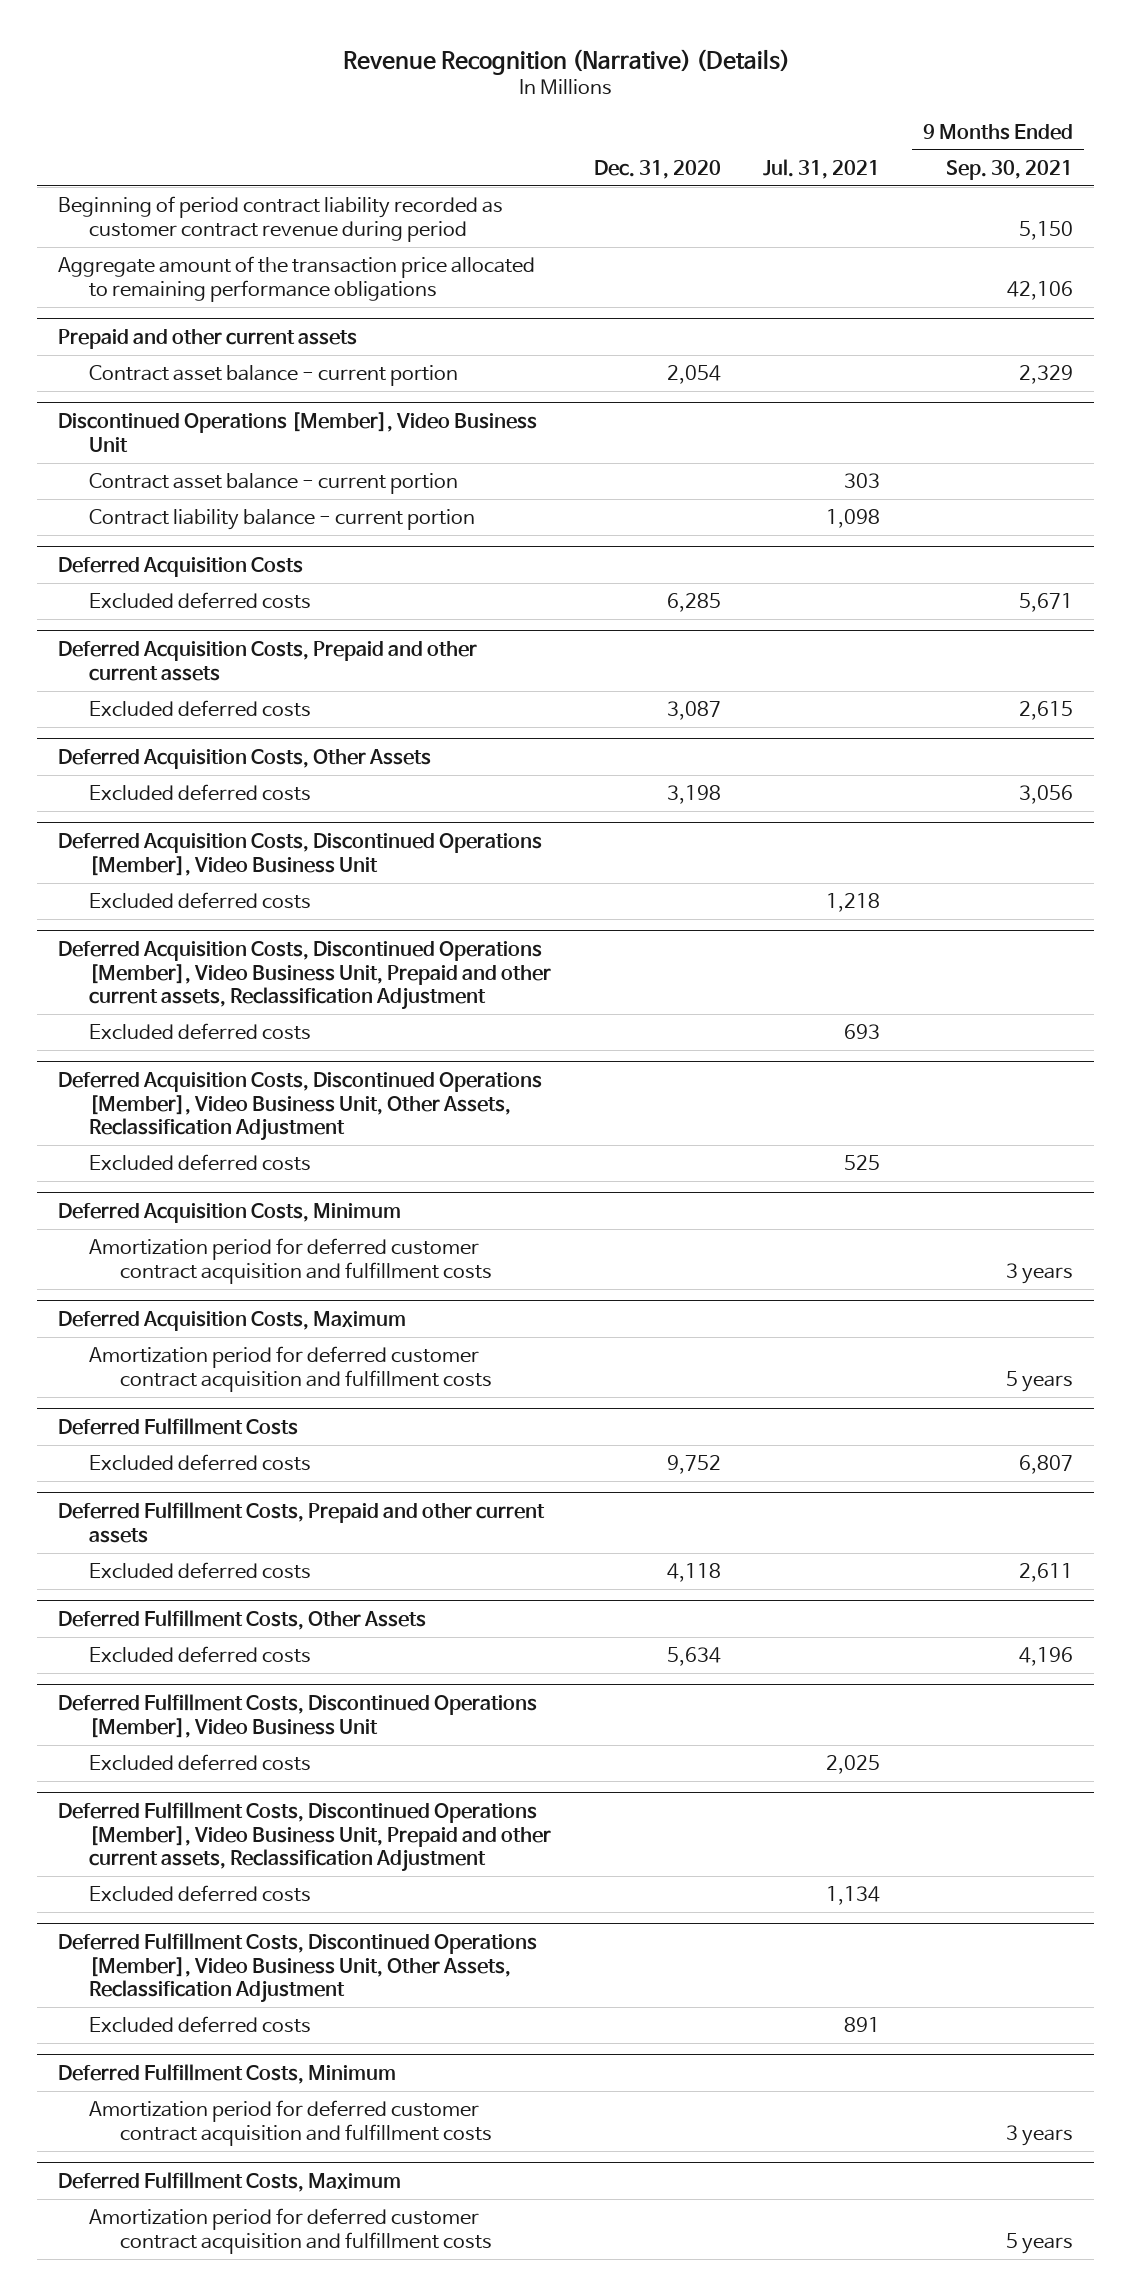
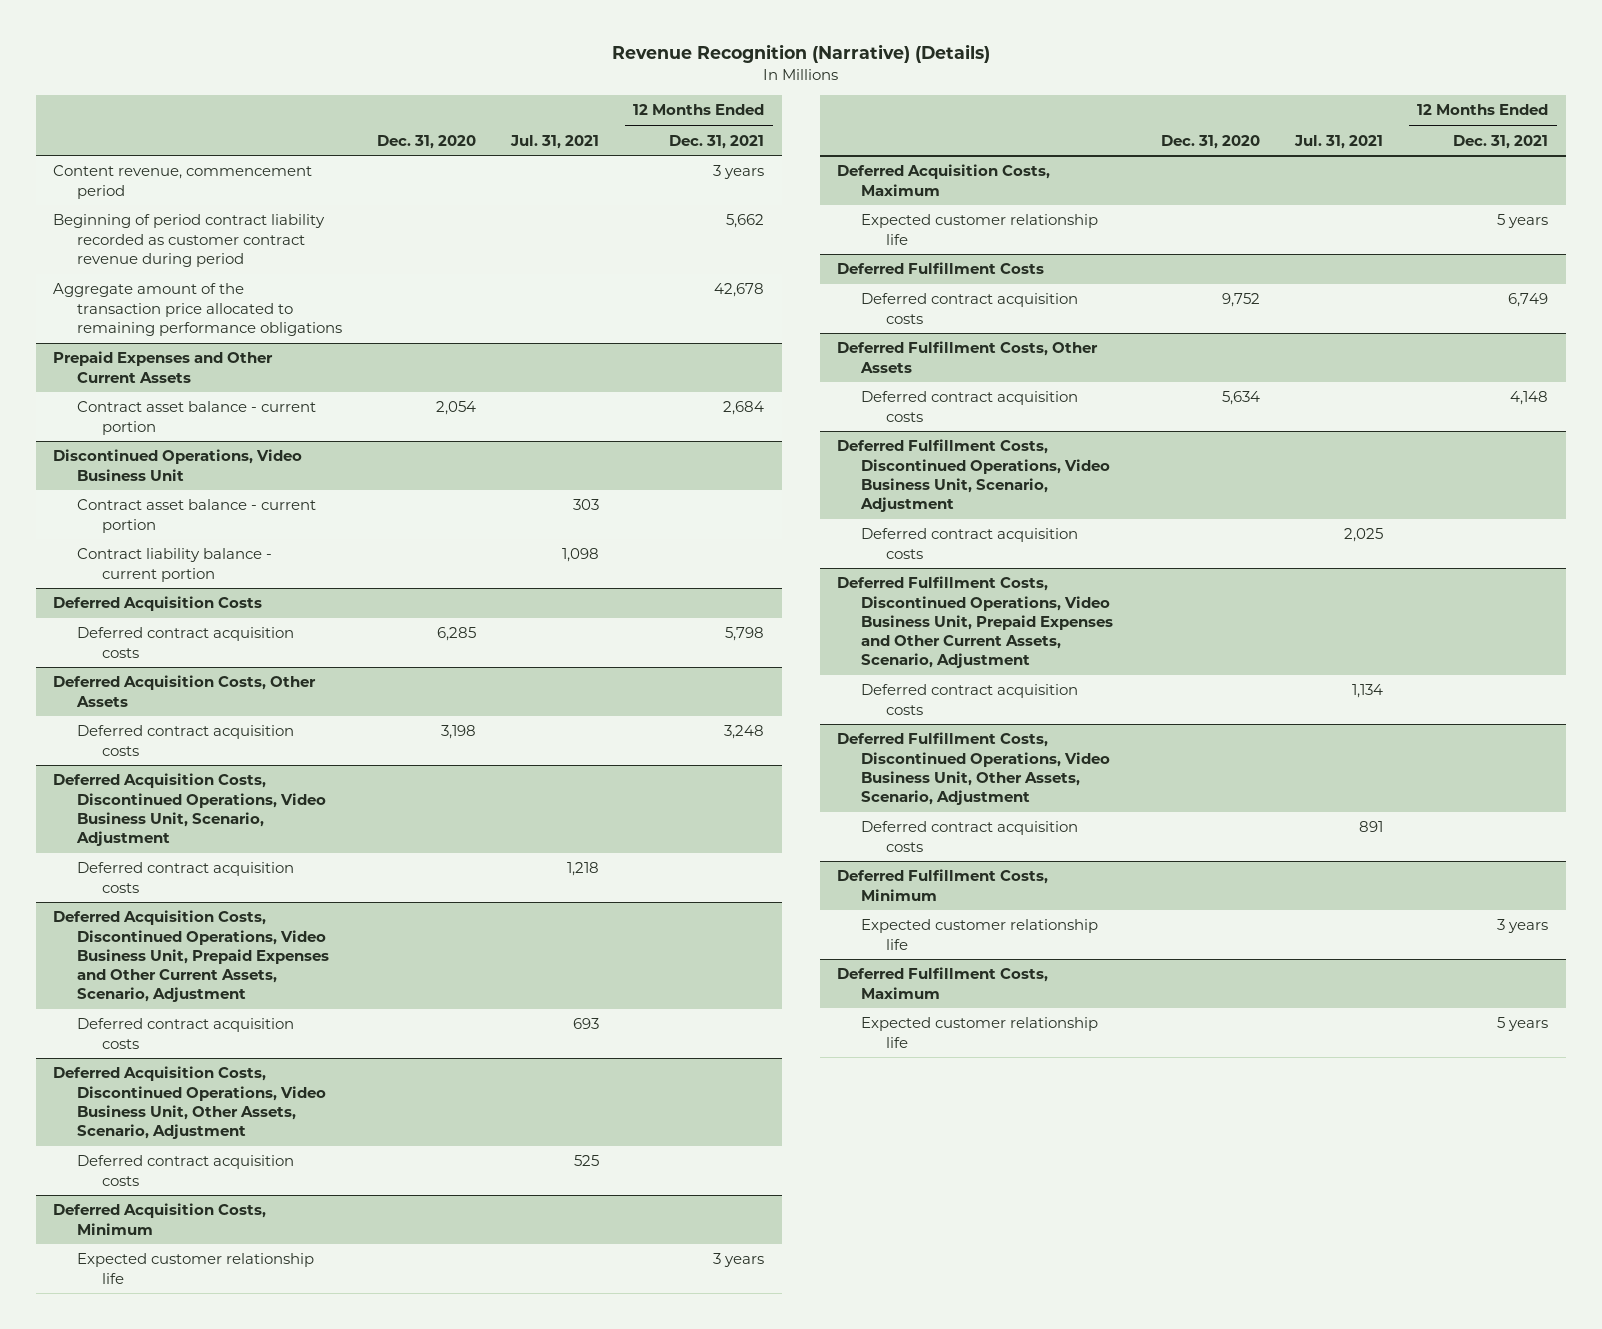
- | Dec. 31, 2020 | Jul. 31, 2021 | 9 Months Ended Sep. 30, 2021
+ | Dec. 31, 2020 | Jul. 31, 2021 | 12 Months Ended Dec. 31, 2021
+ Content revenue, commencement period | | | 3 years
- Prepaid and other current assets
+ Prepaid Expenses and Other Current Assets
- Discontinued Operations [Member], Video Business Unit
+ Discontinued Operations, Video Business Unit
@ Deferred Acquisition Costs
- Excluded deferred costs | 6,285 | | 5,671
- Deferred Acquisition Costs, Prepaid and other current assets
- Excluded deferred costs | 3,087 | | 2,615
@ Deferred Acquisition Costs
+ Deferred contract acquisition costs | 6,285 | | 5,798
@ Deferred Acquisition Costs, Other Assets
- Excluded deferred costs | 3,198 | | 3,056
- Deferred Acquisition Costs, Discontinued Operations [Member], Video Business Unit
- Excluded deferred costs | | 1,218 |
- Deferred Acquisition Costs, Discontinued Operations [Member], Video Business Unit, Prepaid and other current assets, Reclassification Adjustment
- Excluded deferred costs | | 693 |
- Deferred Acquisition Costs, Discontinued Operations [Member], Video Business Unit, Other Assets, Reclassification Adjustment
- Excluded deferred costs | | 525 |
@ Deferred Acquisition Costs, Other Assets
+ Deferred contract acquisition costs | 3,198 | | 3,248
+ Deferred Acquisition Costs, Discontinued Operations, Video Business Unit, Scenario, Adjustment
+ Deferred contract acquisition costs | | 1,218 |
+ Deferred Acquisition Costs, Discontinued Operations, Video Business Unit, Prepaid Expenses and Other Current Assets, Scenario, Adjustment
+ Deferred contract acquisition costs | | 693 |
+ Deferred Acquisition Costs, Discontinued Operations, Video Business Unit, Other Assets, Scenario, Adjustment
+ Deferred contract acquisition costs | | 525 |
@ Deferred Acquisition Costs, Minimum
- Amortization period for deferred customer contract acquisition and fulfillment costs | | | 3 years
+ Expected customer relationship life | | | 3 years
@ Deferred Acquisition Costs, Maximum
- Amortization period for deferred customer contract acquisition and fulfillment costs | | | 5 years
+ Expected customer relationship life | | | 5 years
@ Deferred Fulfillment Costs
- Excluded deferred costs | 9,752 | | 6,807
- Deferred Fulfillment Costs, Prepaid and other current assets
- Excluded deferred costs | 4,118 | | 2,611
@ Deferred Fulfillment Costs
+ Deferred contract acquisition costs | 9,752 | | 6,749
@ Deferred Fulfillment Costs, Other Assets
- Excluded deferred costs | 5,634 | | 4,196
- Deferred Fulfillment Costs, Discontinued Operations [Member], Video Business Unit
- Excluded deferred costs | | 2,025 |
- Deferred Fulfillment Costs, Discontinued Operations [Member], Video Business Unit, Prepaid and other current assets, Reclassification Adjustment
- Excluded deferred costs | | 1,134 |
- Deferred Fulfillment Costs, Discontinued Operations [Member], Video Business Unit, Other Assets, Reclassification Adjustment
- Excluded deferred costs | | 891 |
@ Deferred Fulfillment Costs, Other Assets
+ Deferred contract acquisition costs | 5,634 | | 4,148
+ Deferred Fulfillment Costs, Discontinued Operations, Video Business Unit, Scenario, Adjustment
+ Deferred contract acquisition costs | | 2,025 |
+ Deferred Fulfillment Costs, Discontinued Operations, Video Business Unit, Prepaid Expenses and Other Current Assets, Scenario, Adjustment
+ Deferred contract acquisition costs | | 1,134 |
+ Deferred Fulfillment Costs, Discontinued Operations, Video Business Unit, Other Assets, Scenario, Adjustment
+ Deferred contract acquisition costs | | 891 |
@ Deferred Fulfillment Costs, Minimum
- Amortization period for deferred customer contract acquisition and fulfillment costs | | | 3 years
+ Expected customer relationship life | | | 3 years
@ Deferred Fulfillment Costs, Maximum
- Amortization period for deferred customer contract acquisition and fulfillment costs | | | 5 years
+ Expected customer relationship life | | | 5 years

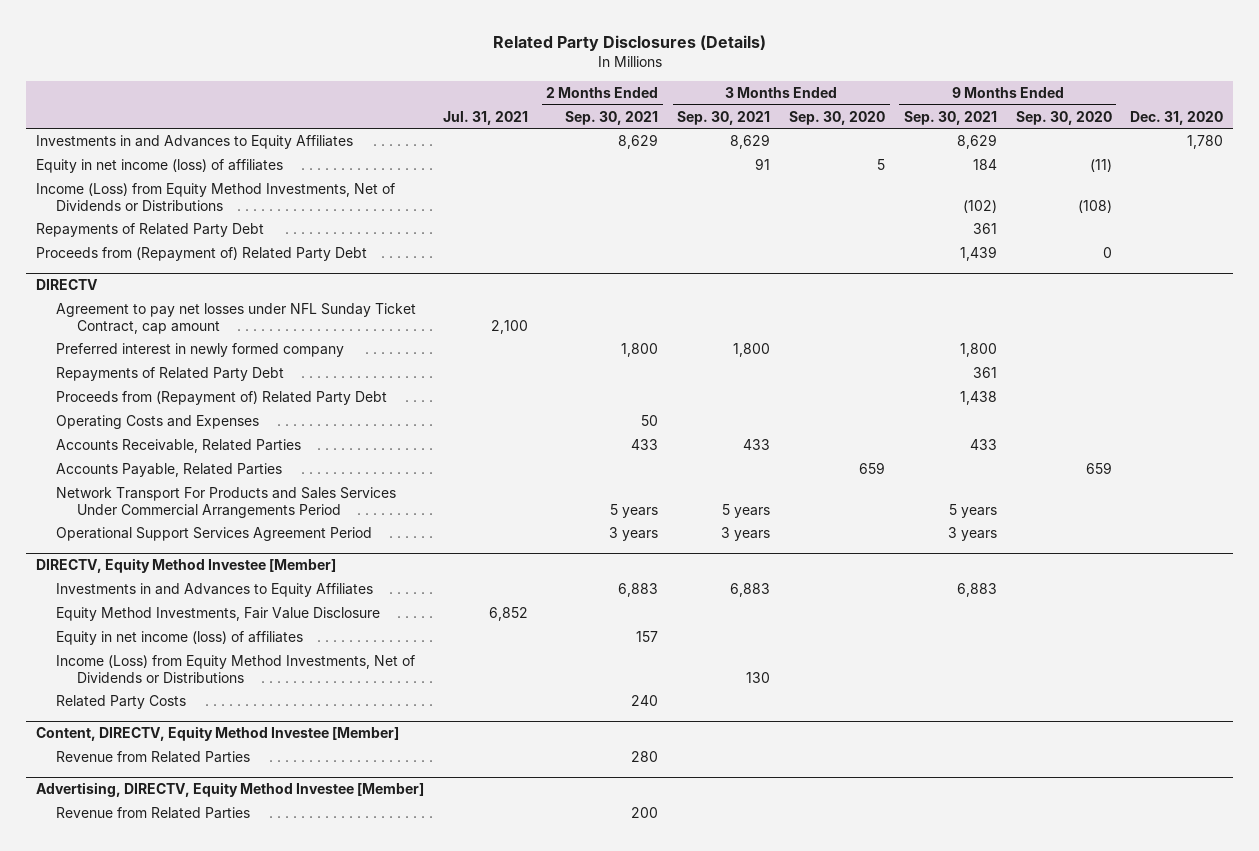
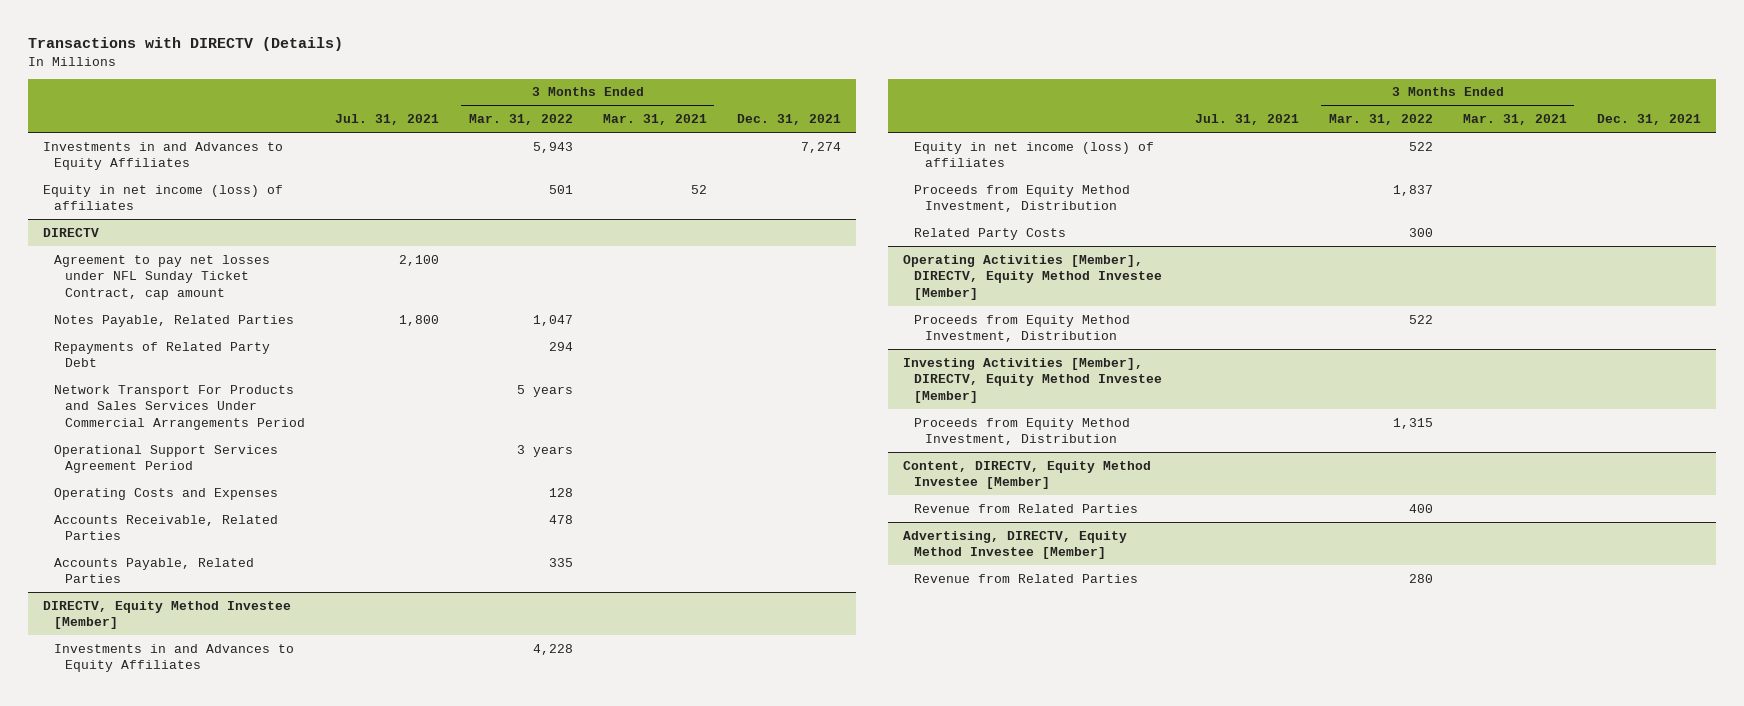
- Related Party Disclosures (Details)
+ Transactions with DIRECTV (Details)
- | Jul. 31, 2021 | 2 Months Ended Sep. 30, 2021 | 3 Months Ended Sep. 30, 2021 | 3 Months Ended Sep. 30, 2020 | 9 Months Ended Sep. 30, 2021 | 9 Months Ended Sep. 30, 2020 | Dec. 31, 2020
+ | Jul. 31, 2021 | 3 Months Ended Mar. 31, 2022 | 3 Months Ended Mar. 31, 2021 | Dec. 31, 2021
- Income (Loss) from Equity Method Investments, Net of Dividends or Distributions | | | | | (102) | (108) |
- Repayments of Related Party Debt | | | | | 361 | |
- Proceeds from (Repayment of) Related Party Debt | | | | | 1,439 | 0 |
@ DIRECTV
- Preferred interest in newly formed company | | 1,800 | 1,800 | | 1,800 | |
+ Notes Payable, Related Parties | 1,800 | 1,047 | |
- Proceeds from (Repayment of) Related Party Debt | | | | | 1,438 | |
moved up: Network Transport For Products and Sales Services Under Commercial Arrangements Period | | 5 years | |
moved up: Operational Support Services Agreement Period | | 3 years | |
@ DIRECTV, Equity Method Investee [Member]
- Equity Method Investments, Fair Value Disclosure | 6,852 | | | | | |
- Income (Loss) from Equity Method Investments, Net of Dividends or Distributions | | | 130 | | | |
+ Proceeds from Equity Method Investment, Distribution | | 1,837 | |
+ Operating Activities [Member], DIRECTV, Equity Method Investee [Member]
+ Proceeds from Equity Method Investment, Distribution | | 522 | |
+ Investing Activities [Member], DIRECTV, Equity Method Investee [Member]
+ Proceeds from Equity Method Investment, Distribution | | 1,315 | |

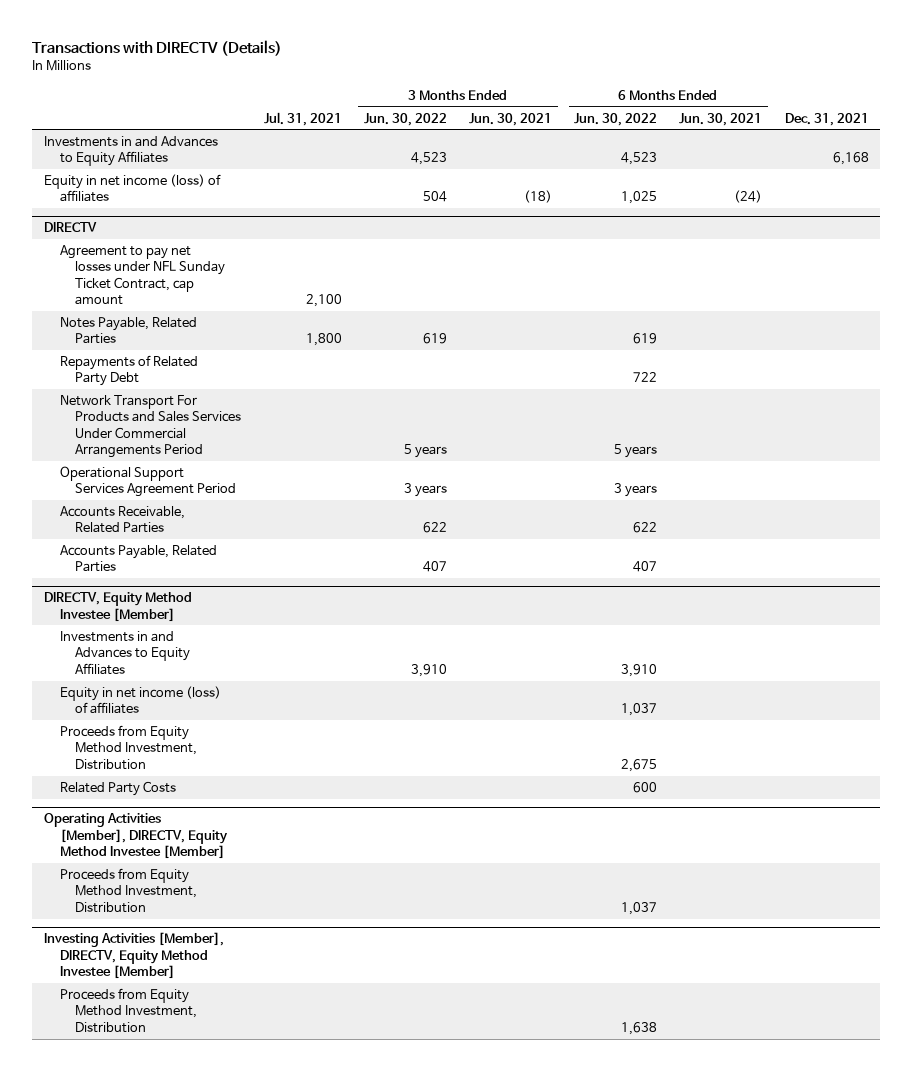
- | Jul. 31, 2021 | 3 Months Ended Mar. 31, 2022 | 3 Months Ended Mar. 31, 2021 | Dec. 31, 2021
+ | Jul. 31, 2021 | 3 Months Ended Jun. 30, 2022 | 3 Months Ended Jun. 30, 2021 | 6 Months Ended Jun. 30, 2022 | 6 Months Ended Jun. 30, 2021 | Dec. 31, 2021
- Investments in and Advances to Equity Affiliates | | 5,943 | | 7,274
+ Investments in and Advances to Equity Affiliates | | 4,523 | | 4,523 | | 6,168
@ DIRECTV
- Operating Costs and Expenses | | 128 | |
- Content, DIRECTV, Equity Method Investee [Member]
- Revenue from Related Parties | | 400 | |
- Advertising, DIRECTV, Equity Method Investee [Member]
- Revenue from Related Parties | | 280 | |

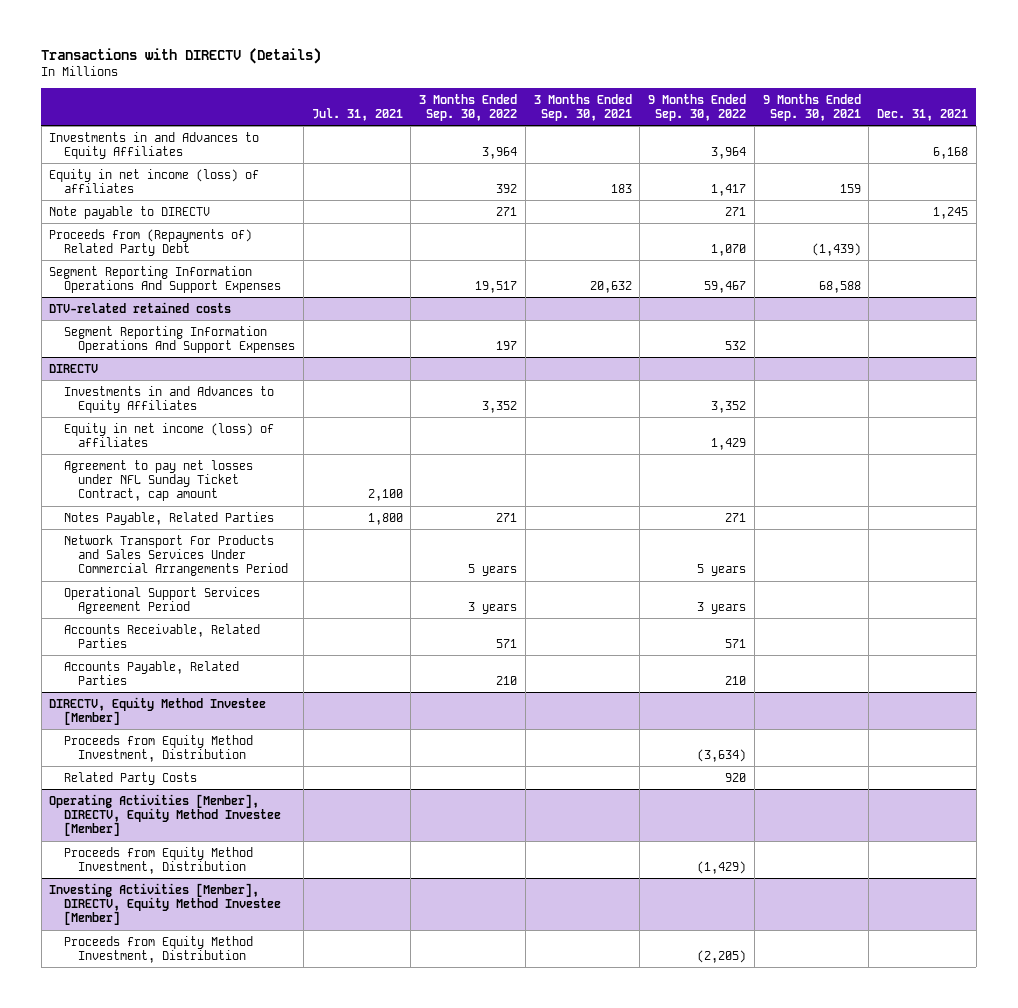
- | Jul. 31, 2021 | 3 Months Ended Jun. 30, 2022 | 3 Months Ended Jun. 30, 2021 | 6 Months Ended Jun. 30, 2022 | 6 Months Ended Jun. 30, 2021 | Dec. 31, 2021
+ | Jul. 31, 2021 | 3 Months Ended Sep. 30, 2022 | 3 Months Ended Sep. 30, 2021 | 9 Months Ended Sep. 30, 2022 | 9 Months Ended Sep. 30, 2021 | Dec. 31, 2021
+ Note payable to DIRECTV | | 271 | | 271 | | 1,245
+ Proceeds from (Repayments of) Related Party Debt | | | | 1,070 | (1,439) |
+ Segment Reporting Information Operations And Support Expenses | | 19,517 | 20,632 | 59,467 | 68,588 |
+ DTV-related retained costs
+ Segment Reporting Information Operations And Support Expenses | | 197 | | 532 | |
@ DIRECTV
+ Investments in and Advances to Equity Affiliates | | 3,352 | | 3,352 | |
+ Equity in net income (loss) of affiliates | | | | 1,429 | |
- Repayments of Related Party Debt | | | | 722 | |
@ DIRECTV, Equity Method Investee [Member]
- Investments in and Advances to Equity Affiliates | | 3,910 | | 3,910 | |
- Equity in net income (loss) of affiliates | | | | 1,037 | |

